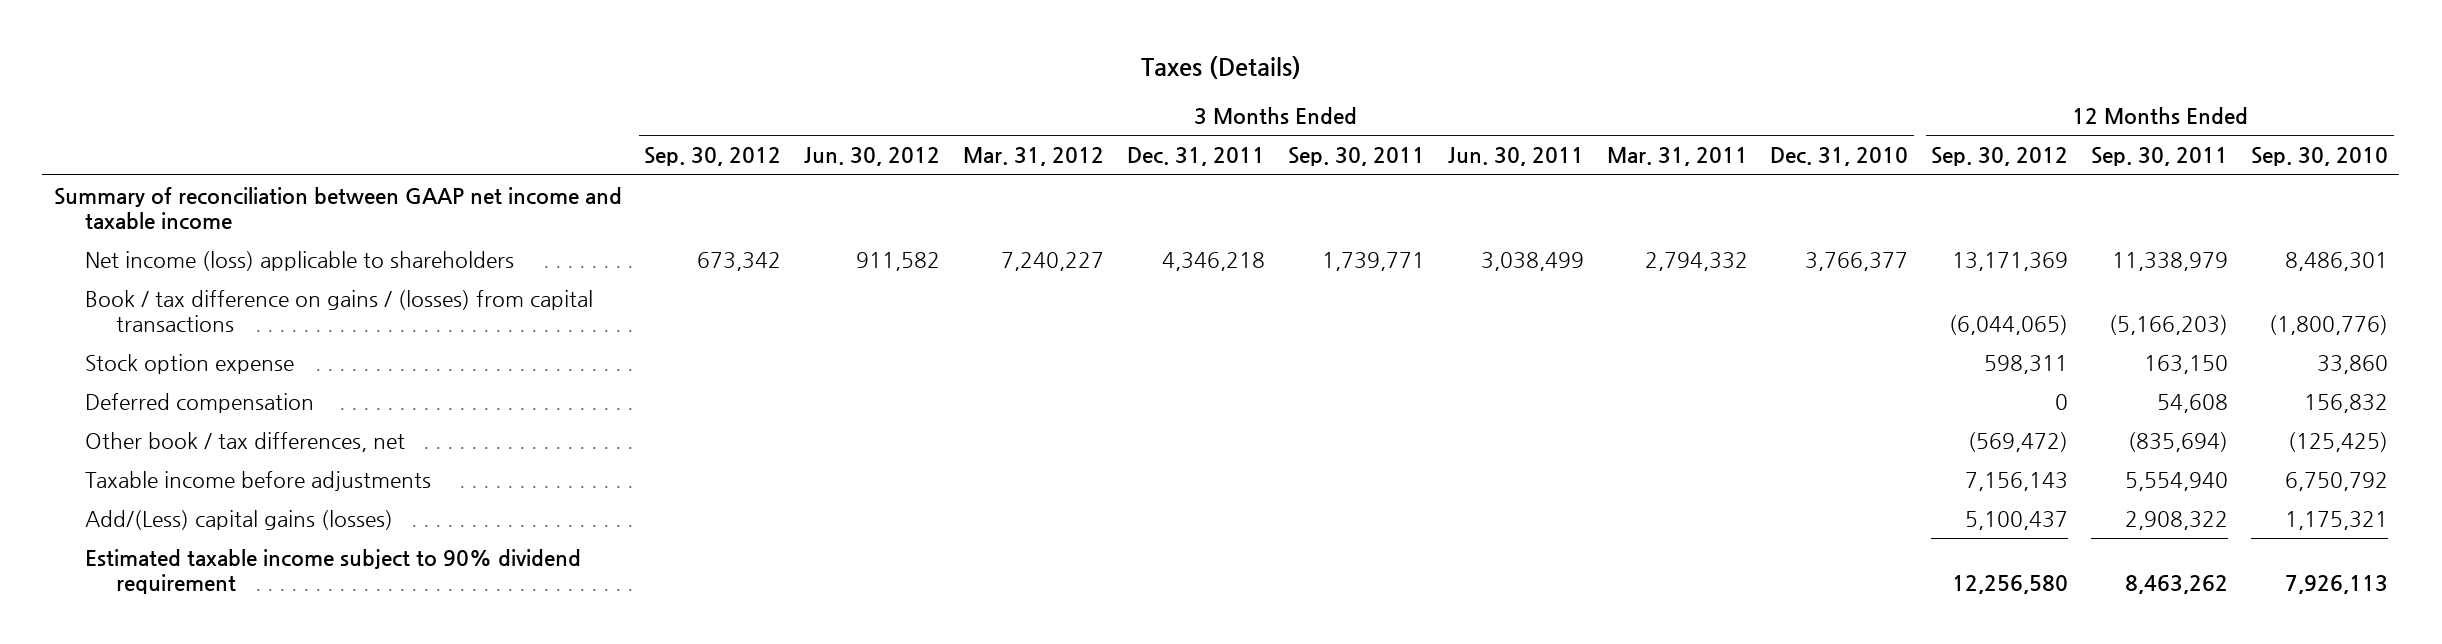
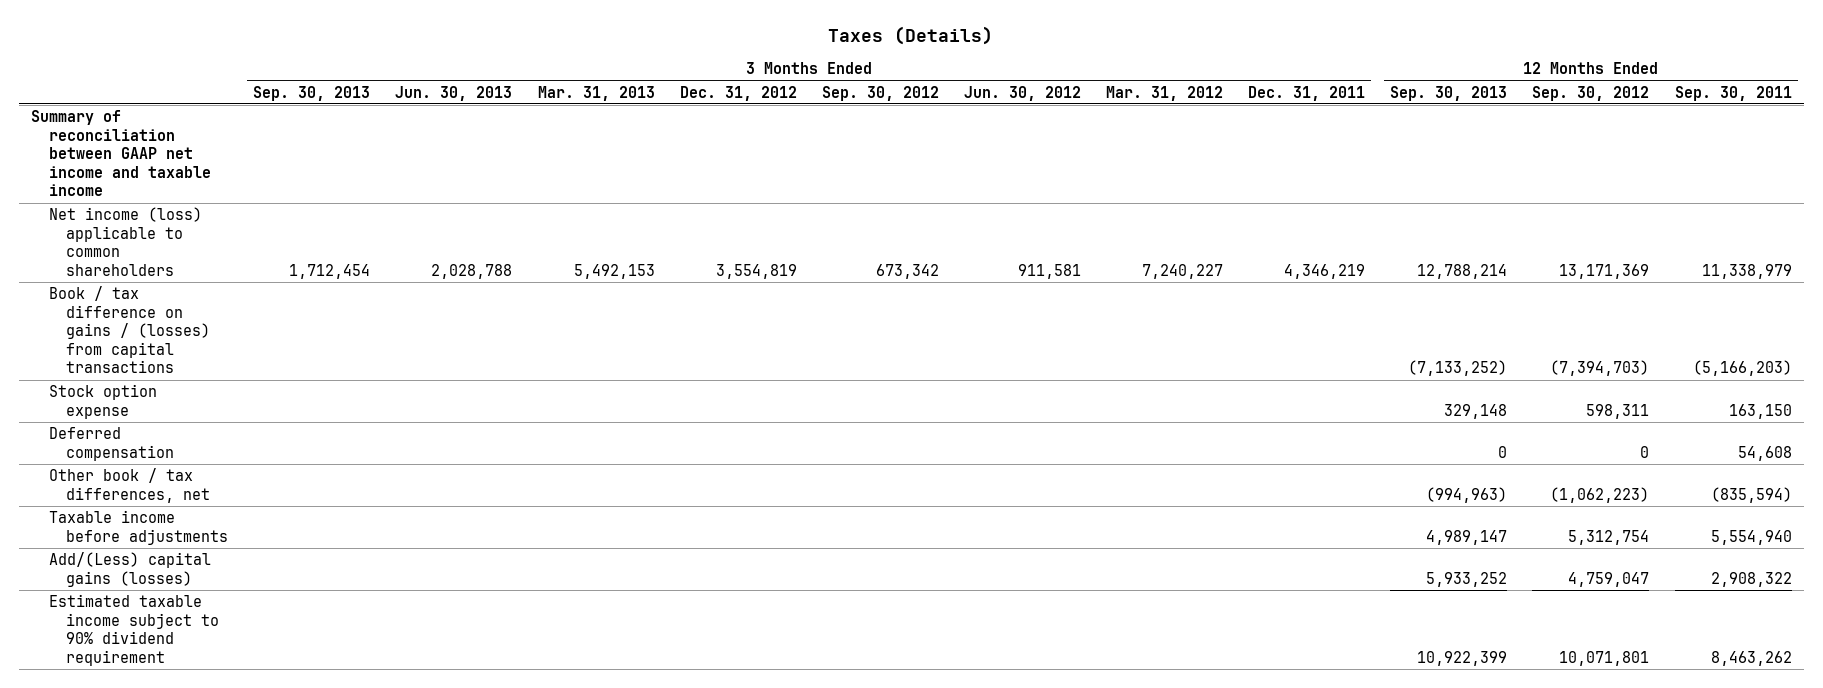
- | 3 Months Ended Sep. 30, 2012 | 3 Months Ended Jun. 30, 2012 | 3 Months Ended Mar. 31, 2012 | 3 Months Ended Dec. 31, 2011 | 3 Months Ended Sep. 30, 2011 | 3 Months Ended Jun. 30, 2011 | 3 Months Ended Mar. 31, 2011 | 3 Months Ended Dec. 31, 2010 | 12 Months Ended Sep. 30, 2012 | 12 Months Ended Sep. 30, 2011 | 12 Months Ended Sep. 30, 2010
+ | 3 Months Ended Sep. 30, 2013 | 3 Months Ended Jun. 30, 2013 | 3 Months Ended Mar. 31, 2013 | 3 Months Ended Dec. 31, 2012 | 3 Months Ended Sep. 30, 2012 | 3 Months Ended Jun. 30, 2012 | 3 Months Ended Mar. 31, 2012 | 3 Months Ended Dec. 31, 2011 | 12 Months Ended Sep. 30, 2013 | 12 Months Ended Sep. 30, 2012 | 12 Months Ended Sep. 30, 2011
- Net income (loss) applicable to shareholders | 673,342 | 911,582 | 7,240,227 | 4,346,218 | 1,739,771 | 3,038,499 | 2,794,332 | 3,766,377 | 13,171,369 | 11,338,979 | 8,486,301
- Book / tax difference on gains / (losses) from capital transactions | | | | | | | | | (6,044,065) | (5,166,203) | (1,800,776)
+ Net income (loss) applicable to common shareholders | 1,712,454 | 2,028,788 | 5,492,153 | 3,554,819 | 673,342 | 911,581 | 7,240,227 | 4,346,219 | 12,788,214 | 13,171,369 | 11,338,979
+ Book / tax difference on gains / (losses) from capital transactions | | | | | | | | | (7,133,252) | (7,394,703) | (5,166,203)
- Other book / tax differences, net | | | | | | | | | (569,472) | (835,694) | (125,425)
- Taxable income before adjustments | | | | | | | | | 7,156,143 | 5,554,940 | 6,750,792
- Add/(Less) capital gains (losses) | | | | | | | | | 5,100,437 | 2,908,322 | 1,175,321
- Estimated taxable income subject to 90% dividend requirement | | | | | | | | | 12,256,580 | 8,463,262 | 7,926,113
+ Other book / tax differences, net | | | | | | | | | (994,963) | (1,062,223) | (835,594)
+ Taxable income before adjustments | | | | | | | | | 4,989,147 | 5,312,754 | 5,554,940
+ Add/(Less) capital gains (losses) | | | | | | | | | 5,933,252 | 4,759,047 | 2,908,322
+ Estimated taxable income subject to 90% dividend requirement | | | | | | | | | 10,922,399 | 10,071,801 | 8,463,262

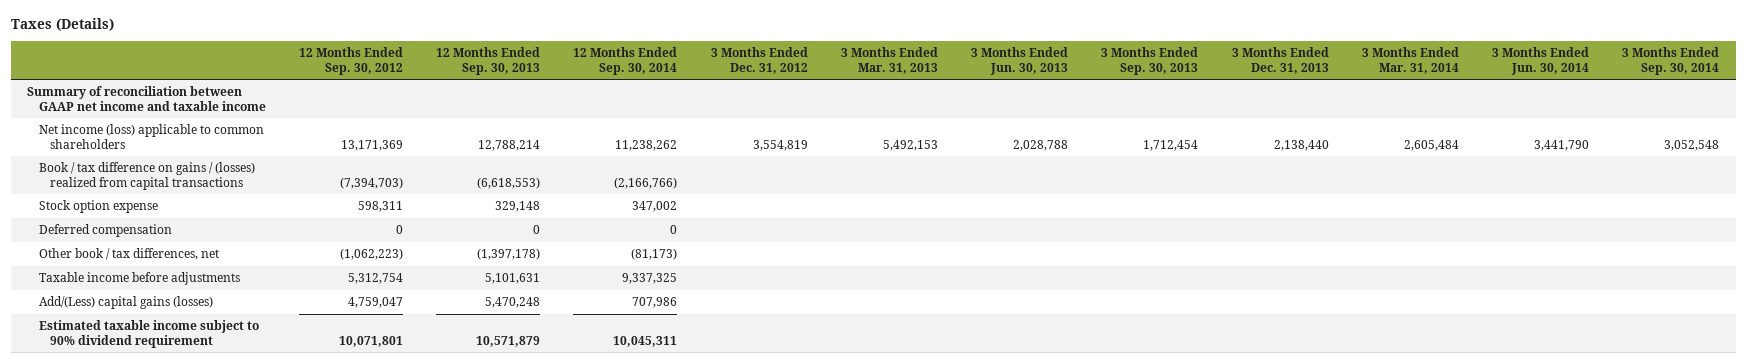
- | 3 Months Ended Sep. 30, 2013 | 3 Months Ended Jun. 30, 2013 | 3 Months Ended Mar. 31, 2013 | 3 Months Ended Dec. 31, 2012 | 3 Months Ended Sep. 30, 2012 | 3 Months Ended Jun. 30, 2012 | 3 Months Ended Mar. 31, 2012 | 3 Months Ended Dec. 31, 2011 | 12 Months Ended Sep. 30, 2013 | 12 Months Ended Sep. 30, 2012 | 12 Months Ended Sep. 30, 2011
+ | 12 Months Ended Sep. 30, 2012 | 12 Months Ended Sep. 30, 2013 | 12 Months Ended Sep. 30, 2014 | 3 Months Ended Dec. 31, 2012 | 3 Months Ended Mar. 31, 2013 | 3 Months Ended Jun. 30, 2013 | 3 Months Ended Sep. 30, 2013 | 3 Months Ended Dec. 31, 2013 | 3 Months Ended Mar. 31, 2014 | 3 Months Ended Jun. 30, 2014 | 3 Months Ended Sep. 30, 2014
- Book / tax difference on gains / (losses) from capital transactions | | | | | | | | | (7,133,252) | (7,394,703) | (5,166,203)
+ Book / tax difference on gains / (losses) realized from capital transactions | (7,394,703) | (6,618,553) | (2,166,766) | | | | | | | |
- Other book / tax differences, net | | | | | | | | | (994,963) | (1,062,223) | (835,594)
- Taxable income before adjustments | | | | | | | | | 4,989,147 | 5,312,754 | 5,554,940
- Add/(Less) capital gains (losses) | | | | | | | | | 5,933,252 | 4,759,047 | 2,908,322
- Estimated taxable income subject to 90% dividend requirement | | | | | | | | | 10,922,399 | 10,071,801 | 8,463,262
+ Other book / tax differences, net | (1,062,223) | (1,397,178) | (81,173) | | | | | | | |
+ Taxable income before adjustments | 5,312,754 | 5,101,631 | 9,337,325 | | | | | | | |
+ Add/(Less) capital gains (losses) | 4,759,047 | 5,470,248 | 707,986 | | | | | | | |
+ Estimated taxable income subject to 90% dividend requirement | 10,071,801 | 10,571,879 | 10,045,311 | | | | | | | |

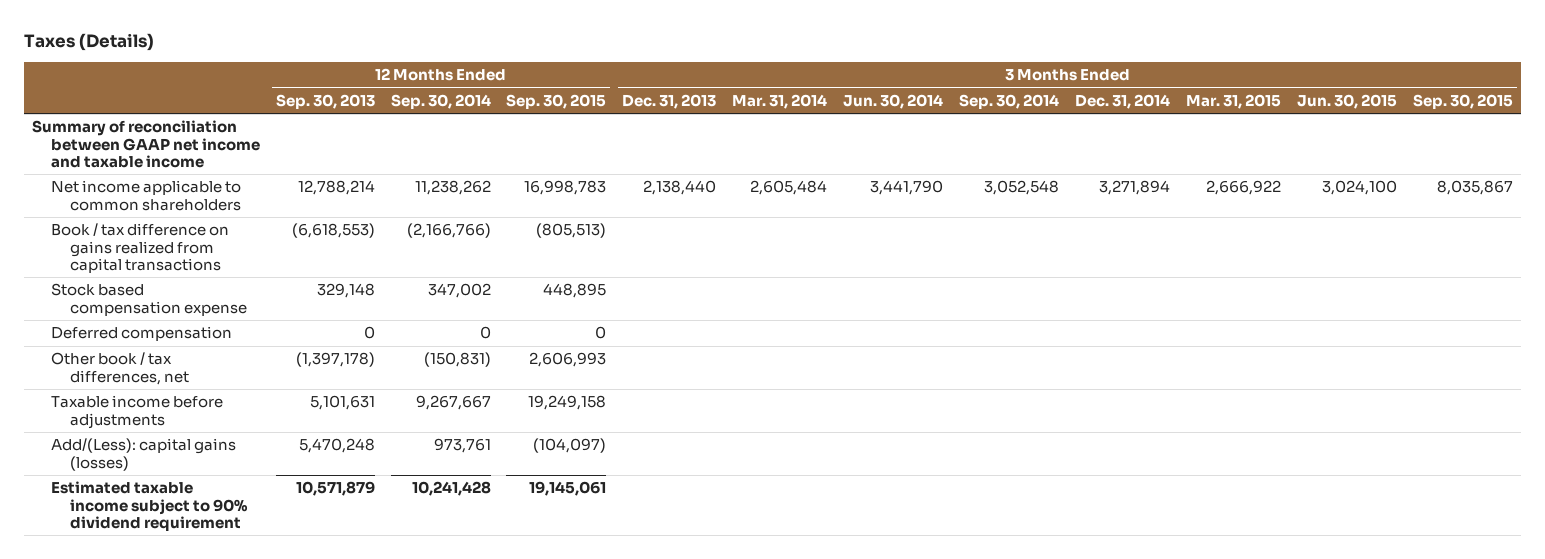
- | 12 Months Ended Sep. 30, 2012 | 12 Months Ended Sep. 30, 2013 | 12 Months Ended Sep. 30, 2014 | 3 Months Ended Dec. 31, 2012 | 3 Months Ended Mar. 31, 2013 | 3 Months Ended Jun. 30, 2013 | 3 Months Ended Sep. 30, 2013 | 3 Months Ended Dec. 31, 2013 | 3 Months Ended Mar. 31, 2014 | 3 Months Ended Jun. 30, 2014 | 3 Months Ended Sep. 30, 2014
+ | 12 Months Ended Sep. 30, 2013 | 12 Months Ended Sep. 30, 2014 | 12 Months Ended Sep. 30, 2015 | 3 Months Ended Dec. 31, 2013 | 3 Months Ended Mar. 31, 2014 | 3 Months Ended Jun. 30, 2014 | 3 Months Ended Sep. 30, 2014 | 3 Months Ended Dec. 31, 2014 | 3 Months Ended Mar. 31, 2015 | 3 Months Ended Jun. 30, 2015 | 3 Months Ended Sep. 30, 2015
- Net income (loss) applicable to common shareholders | 13,171,369 | 12,788,214 | 11,238,262 | 3,554,819 | 5,492,153 | 2,028,788 | 1,712,454 | 2,138,440 | 2,605,484 | 3,441,790 | 3,052,548
- Book / tax difference on gains / (losses) realized from capital transactions | (7,394,703) | (6,618,553) | (2,166,766) | | | | | | | |
- Stock option expense | 598,311 | 329,148 | 347,002 | | | | | | | |
+ Net income applicable to common shareholders | 12,788,214 | 11,238,262 | 16,998,783 | 2,138,440 | 2,605,484 | 3,441,790 | 3,052,548 | 3,271,894 | 2,666,922 | 3,024,100 | 8,035,867
+ Book / tax difference on gains realized from capital transactions | (6,618,553) | (2,166,766) | (805,513) | | | | | | | |
+ Stock based compensation expense | 329,148 | 347,002 | 448,895 | | | | | | | |
- Other book / tax differences, net | (1,062,223) | (1,397,178) | (81,173) | | | | | | | |
- Taxable income before adjustments | 5,312,754 | 5,101,631 | 9,337,325 | | | | | | | |
- Add/(Less) capital gains (losses) | 4,759,047 | 5,470,248 | 707,986 | | | | | | | |
- Estimated taxable income subject to 90% dividend requirement | 10,071,801 | 10,571,879 | 10,045,311 | | | | | | | |
+ Other book / tax differences, net | (1,397,178) | (150,831) | 2,606,993 | | | | | | | |
+ Taxable income before adjustments | 5,101,631 | 9,267,667 | 19,249,158 | | | | | | | |
+ Add/(Less): capital gains (losses) | 5,470,248 | 973,761 | (104,097) | | | | | | | |
+ Estimated taxable income subject to 90% dividend requirement | 10,571,879 | 10,241,428 | 19,145,061 | | | | | | | |

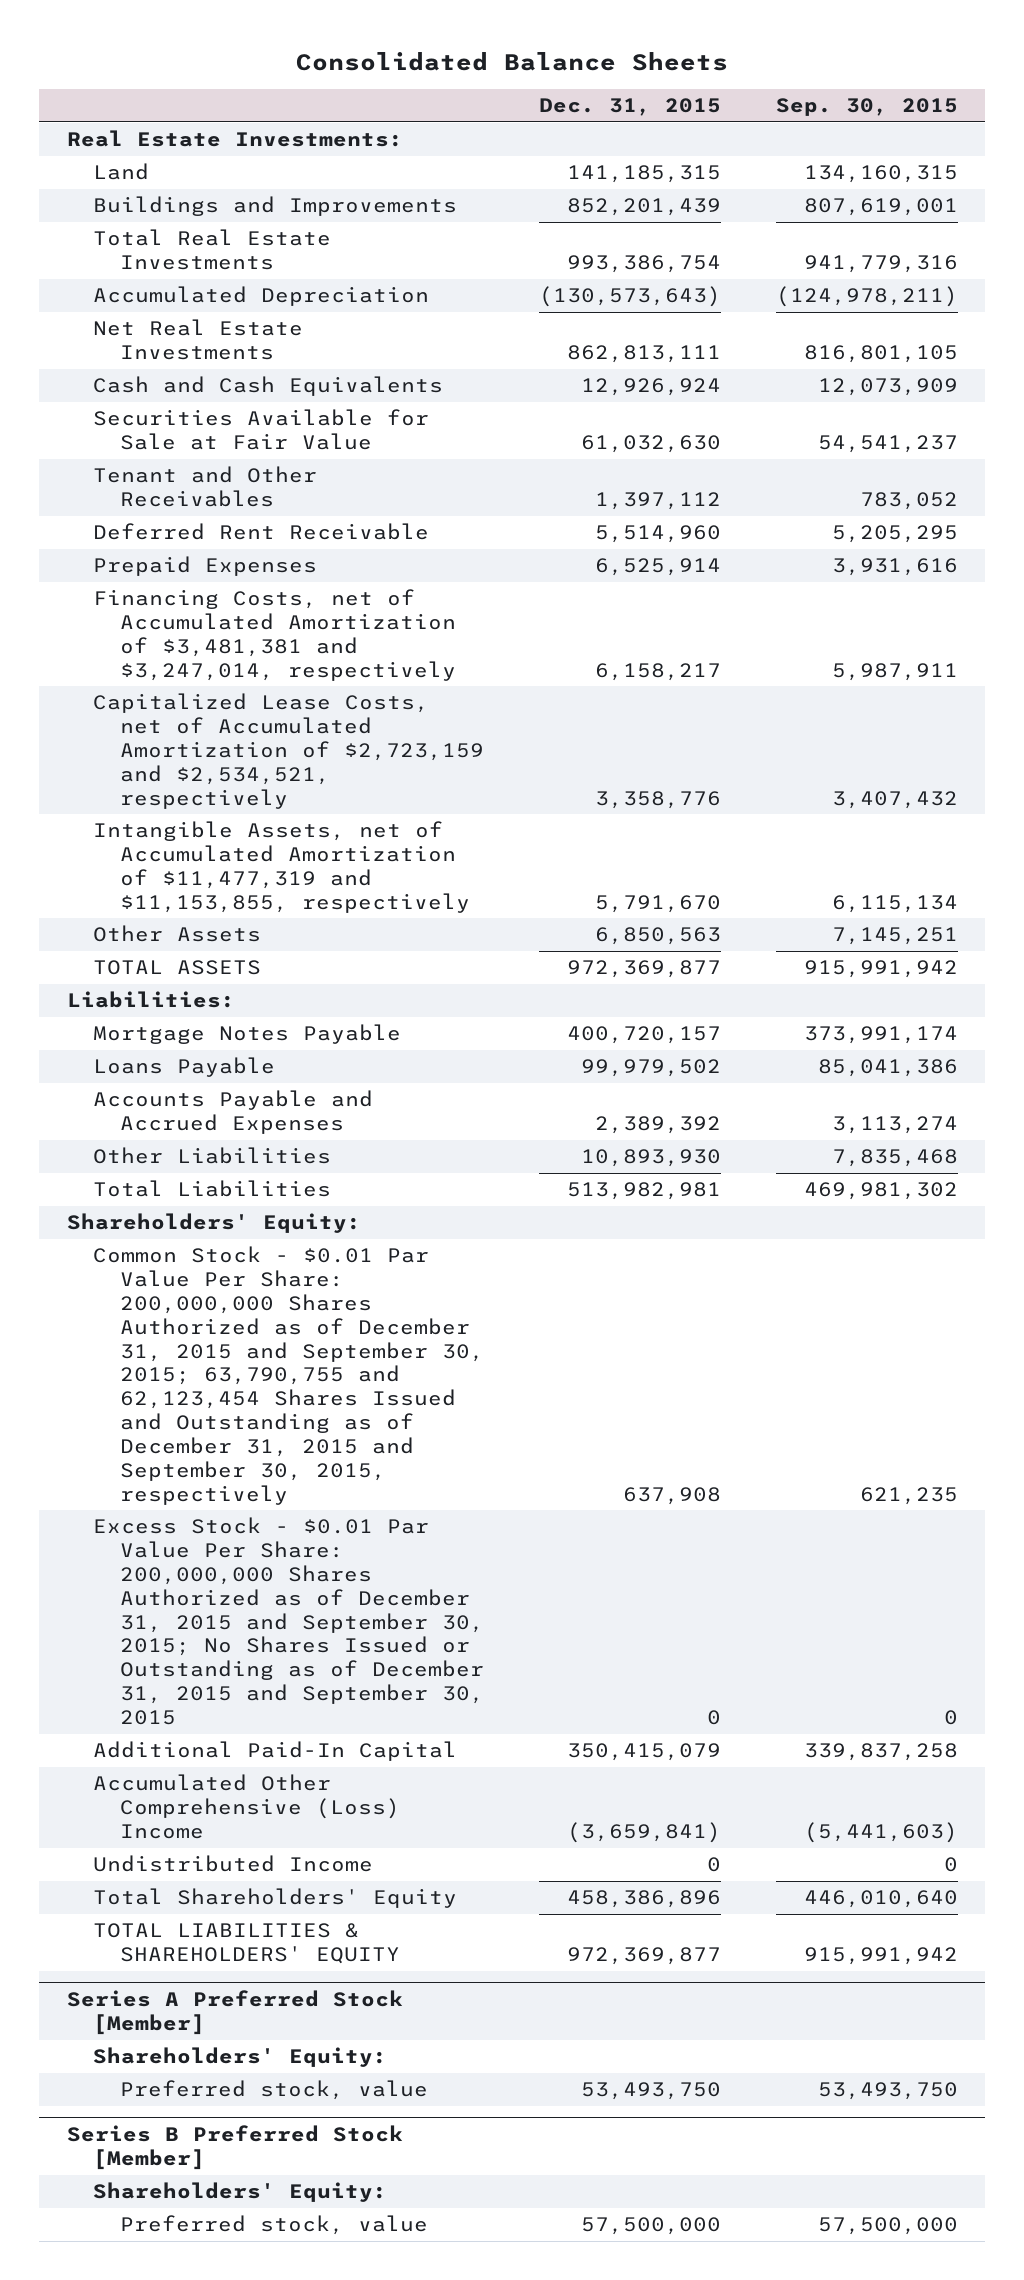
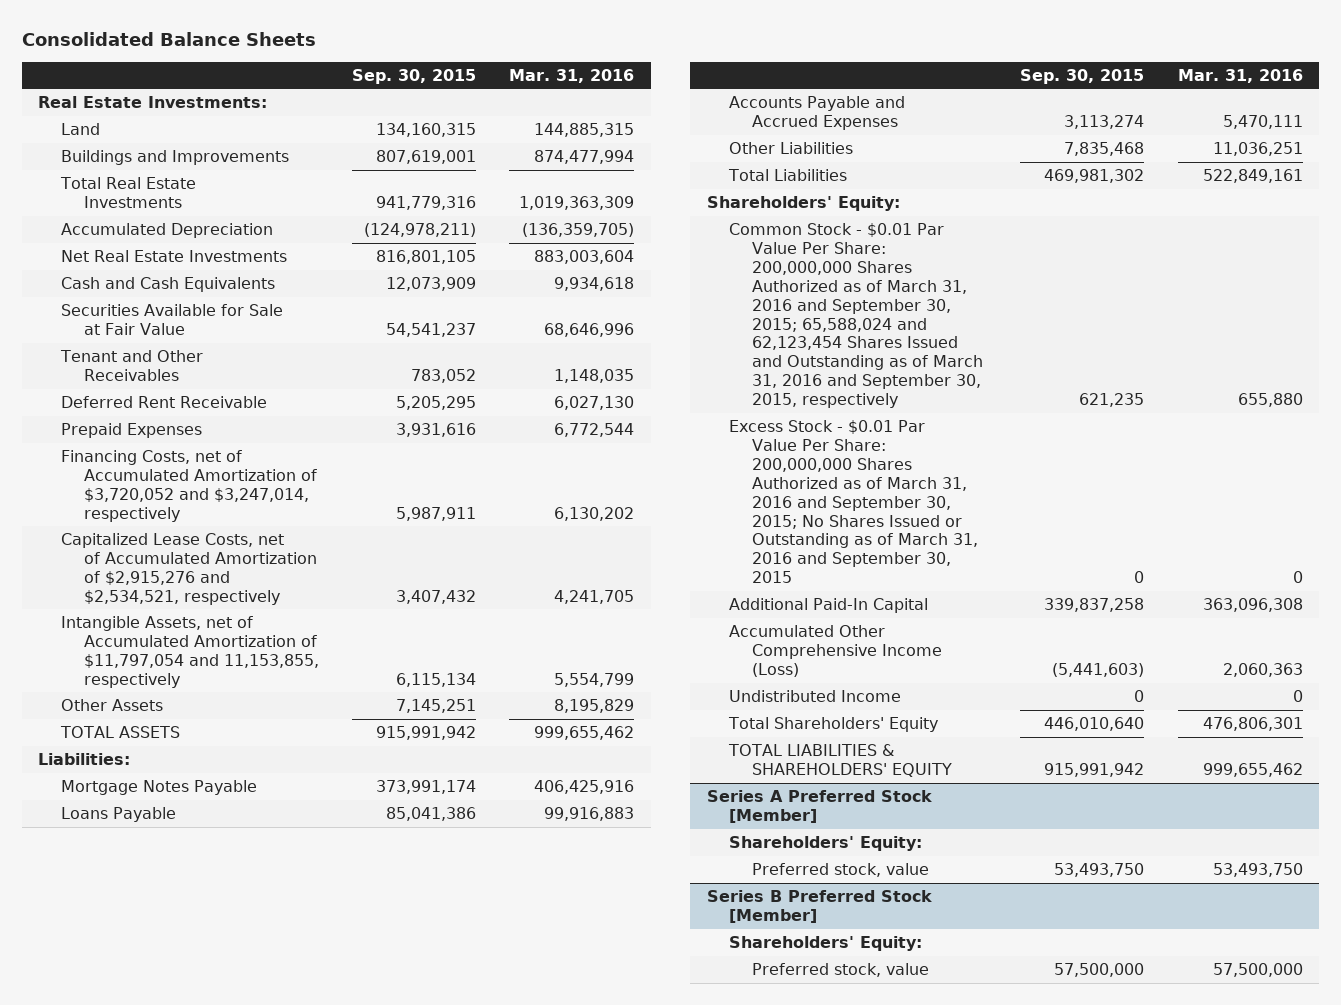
- | Dec. 31, 2015 | Sep. 30, 2015
+ | Sep. 30, 2015 | Mar. 31, 2016
- Financing Costs, net of Accumulated Amortization of $3,481,381 and $3,247,014, respectively | 6,158,217 | 5,987,911
- Capitalized Lease Costs, net of Accumulated Amortization of $2,723,159 and $2,534,521, respectively | 3,358,776 | 3,407,432
- Intangible Assets, net of Accumulated Amortization of $11,477,319 and $11,153,855, respectively | 5,791,670 | 6,115,134
+ Financing Costs, net of Accumulated Amortization of $3,720,052 and $3,247,014, respectively | 5,987,911 | 6,130,202
+ Capitalized Lease Costs, net of Accumulated Amortization of $2,915,276 and $2,534,521, respectively | 3,407,432 | 4,241,705
+ Intangible Assets, net of Accumulated Amortization of $11,797,054 and 11,153,855, respectively | 6,115,134 | 5,554,799
- Common Stock - $0.01 Par Value Per Share: 200,000,000 Shares Authorized as of December 31, 2015 and September 30, 2015; 63,790,755 and 62,123,454 Shares Issued and Outstanding as of December 31, 2015 and September 30, 2015, respectively | 637,908 | 621,235
- Excess Stock - $0.01 Par Value Per Share: 200,000,000 Shares Authorized as of December 31, 2015 and September 30, 2015; No Shares Issued or Outstanding as of December 31, 2015 and September 30, 2015 | 0 | 0
+ Common Stock - $0.01 Par Value Per Share: 200,000,000 Shares Authorized as of March 31, 2016 and September 30, 2015; 65,588,024 and 62,123,454 Shares Issued and Outstanding as of March 31, 2016 and September 30, 2015, respectively | 621,235 | 655,880
+ Excess Stock - $0.01 Par Value Per Share: 200,000,000 Shares Authorized as of March 31, 2016 and September 30, 2015; No Shares Issued or Outstanding as of March 31, 2016 and September 30, 2015 | 0 | 0
- Accumulated Other Comprehensive (Loss) Income | (3,659,841) | (5,441,603)
+ Accumulated Other Comprehensive Income (Loss) | (5,441,603) | 2,060,363

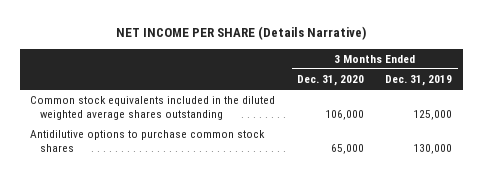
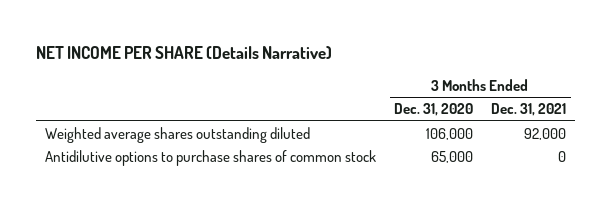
- | 3 Months Ended Dec. 31, 2020 | 3 Months Ended Dec. 31, 2019
+ | 3 Months Ended Dec. 31, 2020 | 3 Months Ended Dec. 31, 2021
- Common stock equivalents included in the diluted weighted average shares outstanding | 106,000 | 125,000
- Antidilutive options to purchase common stock shares | 65,000 | 130,000
+ Weighted average shares outstanding diluted | 106,000 | 92,000
+ Antidilutive options to purchase shares of common stock | 65,000 | 0

